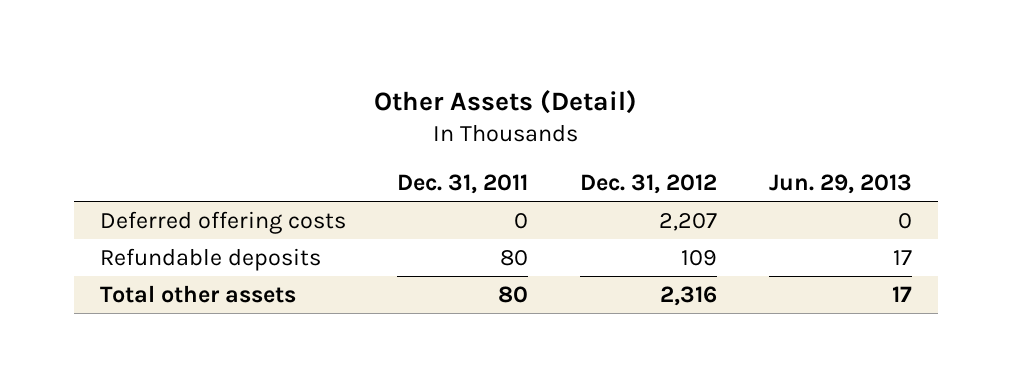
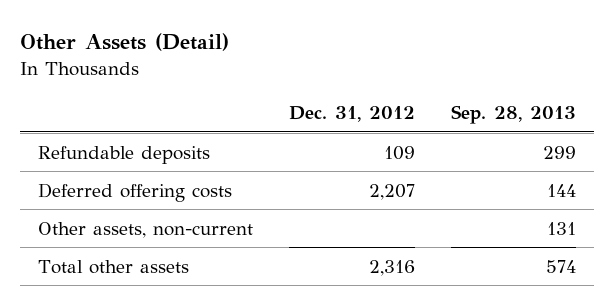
- | Dec. 31, 2011 | Dec. 31, 2012 | Jun. 29, 2013
+ | Dec. 31, 2012 | Sep. 28, 2013
moved down: Deferred offering costs | 2,207 | 144
+ Other assets, non-current | | 131

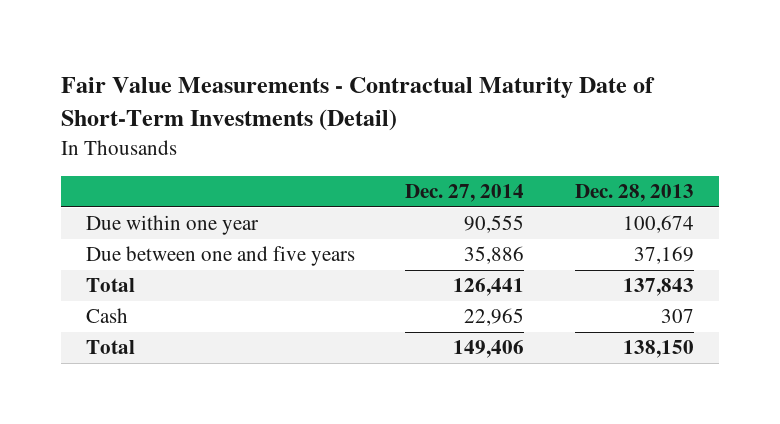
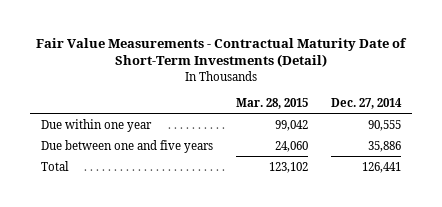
- | Dec. 27, 2014 | Dec. 28, 2013
+ | Mar. 28, 2015 | Dec. 27, 2014
- Cash | 22,965 | 307
- Total | 149,406 | 138,150

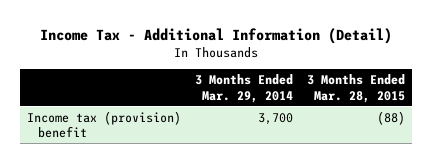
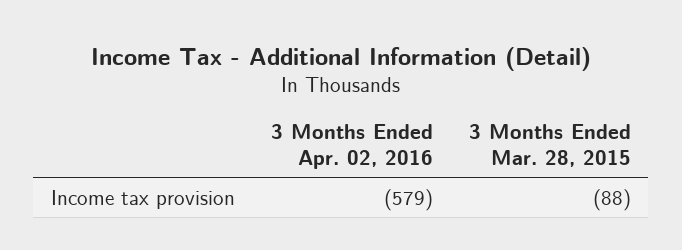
- | 3 Months Ended Mar. 29, 2014 | 3 Months Ended Mar. 28, 2015
+ | 3 Months Ended Apr. 02, 2016 | 3 Months Ended Mar. 28, 2015
- Income tax (provision) benefit | 3,700 | (88)
+ Income tax provision | (579) | (88)

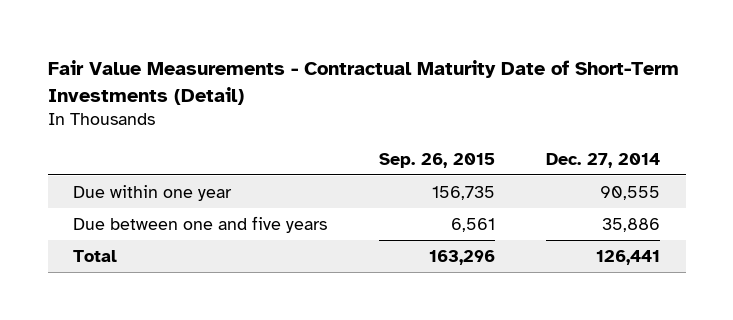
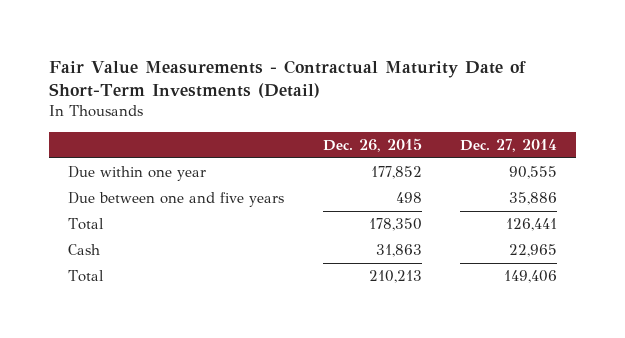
- | Sep. 26, 2015 | Dec. 27, 2014
+ | Dec. 26, 2015 | Dec. 27, 2014
+ Cash | 31,863 | 22,965
+ Total | 210,213 | 149,406

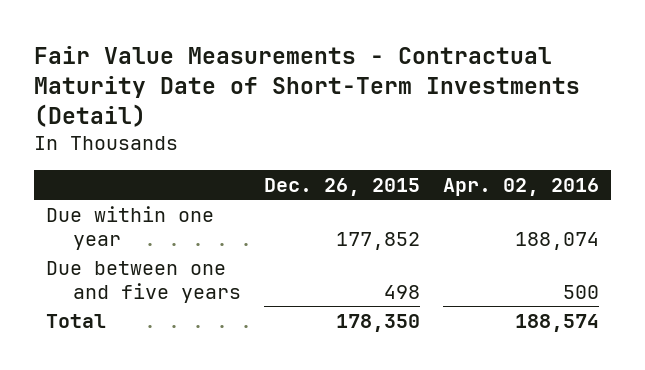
- | Dec. 26, 2015 | Dec. 27, 2014
+ | Dec. 26, 2015 | Apr. 02, 2016
- Cash | 31,863 | 22,965
- Total | 210,213 | 149,406

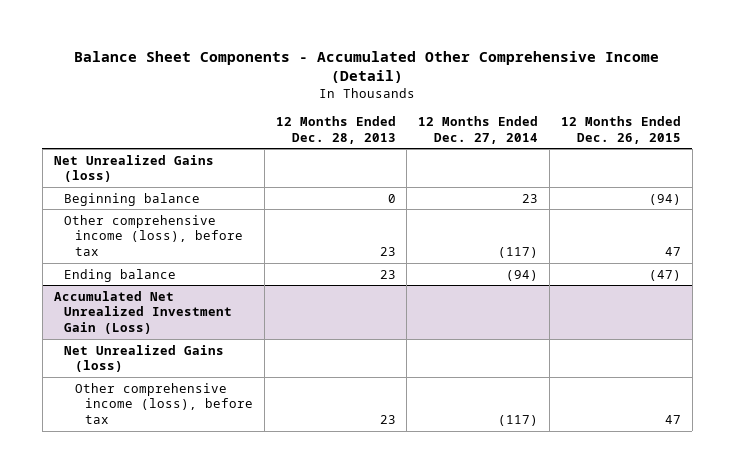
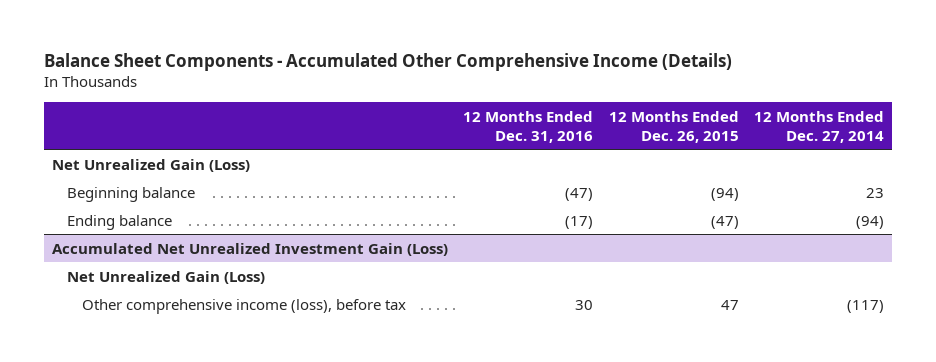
- Balance Sheet Components - Accumulated Other Comprehensive Income (Detail)
+ Balance Sheet Components - Accumulated Other Comprehensive Income (Details)
- | 12 Months Ended Dec. 28, 2013 | 12 Months Ended Dec. 27, 2014 | 12 Months Ended Dec. 26, 2015
+ | 12 Months Ended Dec. 31, 2016 | 12 Months Ended Dec. 26, 2015 | 12 Months Ended Dec. 27, 2014
- Net Unrealized Gains (loss)
+ Net Unrealized Gain (Loss)
- Other comprehensive income (loss), before tax | 23 | (117) | 47
@ Accumulated Net Unrealized Investment Gain (Loss)
- Net Unrealized Gains (loss)
+ Net Unrealized Gain (Loss)

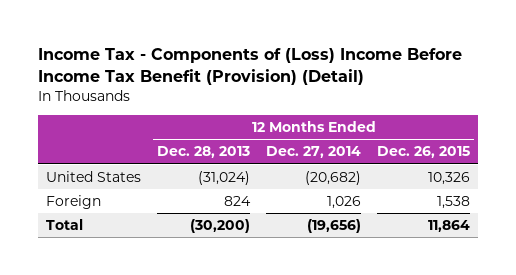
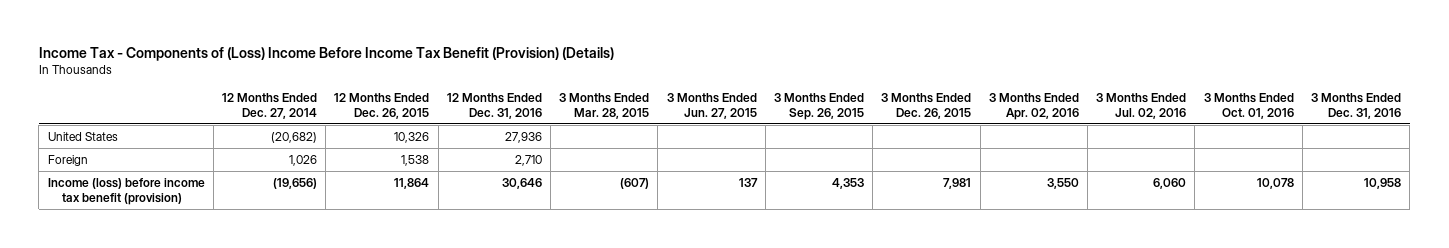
- Income Tax - Components of (Loss) Income Before Income Tax Benefit (Provision) (Detail)
+ Income Tax - Components of (Loss) Income Before Income Tax Benefit (Provision) (Details)
- | 12 Months Ended Dec. 28, 2013 | 12 Months Ended Dec. 27, 2014 | 12 Months Ended Dec. 26, 2015
+ | 12 Months Ended Dec. 27, 2014 | 12 Months Ended Dec. 26, 2015 | 12 Months Ended Dec. 31, 2016 | 3 Months Ended Mar. 28, 2015 | 3 Months Ended Jun. 27, 2015 | 3 Months Ended Sep. 26, 2015 | 3 Months Ended Dec. 26, 2015 | 3 Months Ended Apr. 02, 2016 | 3 Months Ended Jul. 02, 2016 | 3 Months Ended Oct. 01, 2016 | 3 Months Ended Dec. 31, 2016
- Total | (30,200) | (19,656) | 11,864
+ Income (loss) before income tax benefit (provision) | (19,656) | 11,864 | 30,646 | (607) | 137 | 4,353 | 7,981 | 3,550 | 6,060 | 10,078 | 10,958

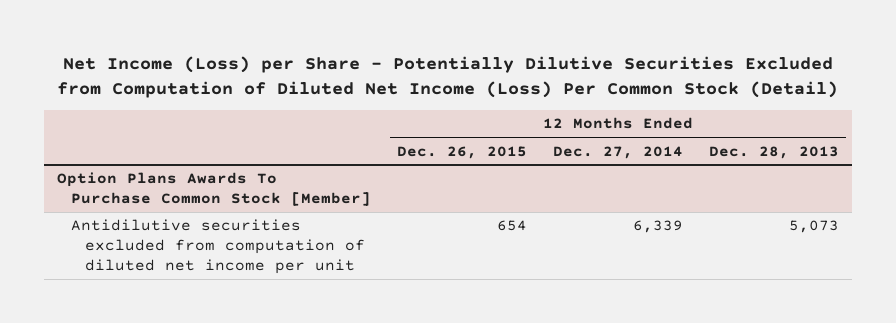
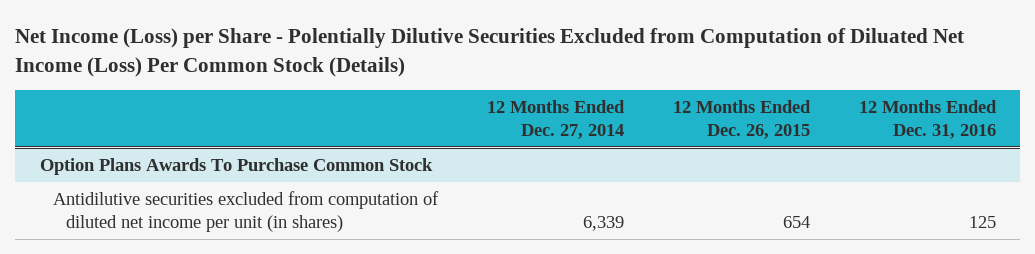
- Net Income (Loss) per Share - Potentially Dilutive Securities Excluded from Computation of Diluted Net Income (Loss) Per Common Stock (Detail)
+ Net Income (Loss) per Share - Polentially Dilutive Securities Excluded from Computation of Diluated Net Income (Loss) Per Common Stock (Details)
- | 12 Months Ended Dec. 26, 2015 | 12 Months Ended Dec. 27, 2014 | 12 Months Ended Dec. 28, 2013
+ | 12 Months Ended Dec. 27, 2014 | 12 Months Ended Dec. 26, 2015 | 12 Months Ended Dec. 31, 2016
- Option Plans Awards To Purchase Common Stock [Member]
- Antidilutive securities excluded from computation of diluted net income per unit | 654 | 6,339 | 5,073
+ Option Plans Awards To Purchase Common Stock
+ Antidilutive securities excluded from computation of diluted net income per unit (in shares) | 6,339 | 654 | 125

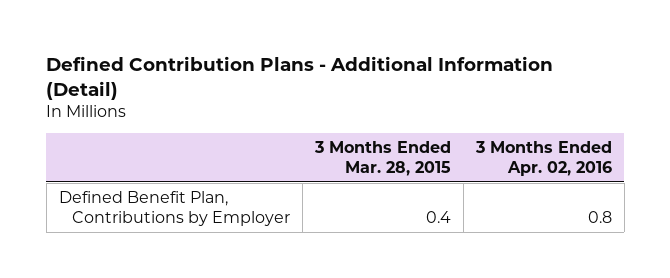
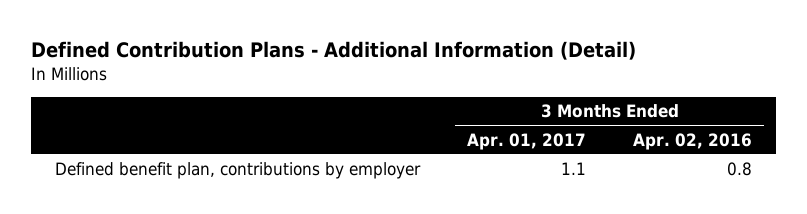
- | 3 Months Ended Mar. 28, 2015 | 3 Months Ended Apr. 02, 2016
+ | 3 Months Ended Apr. 01, 2017 | 3 Months Ended Apr. 02, 2016
- Defined Benefit Plan, Contributions by Employer | 0.4 | 0.8
+ Defined benefit plan, contributions by employer | 1.1 | 0.8

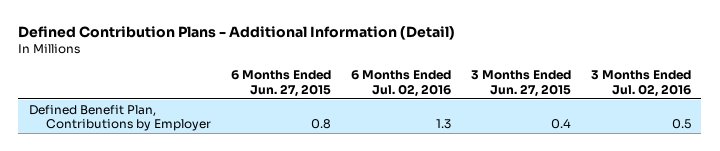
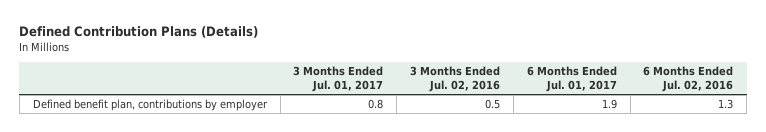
- Defined Contribution Plans - Additional Information (Detail)
+ Defined Contribution Plans (Details)
- | 6 Months Ended Jun. 27, 2015 | 6 Months Ended Jul. 02, 2016 | 3 Months Ended Jun. 27, 2015 | 3 Months Ended Jul. 02, 2016
+ | 3 Months Ended Jul. 01, 2017 | 3 Months Ended Jul. 02, 2016 | 6 Months Ended Jul. 01, 2017 | 6 Months Ended Jul. 02, 2016
- Defined Benefit Plan, Contributions by Employer | 0.8 | 1.3 | 0.4 | 0.5
+ Defined benefit plan, contributions by employer | 0.8 | 0.5 | 1.9 | 1.3

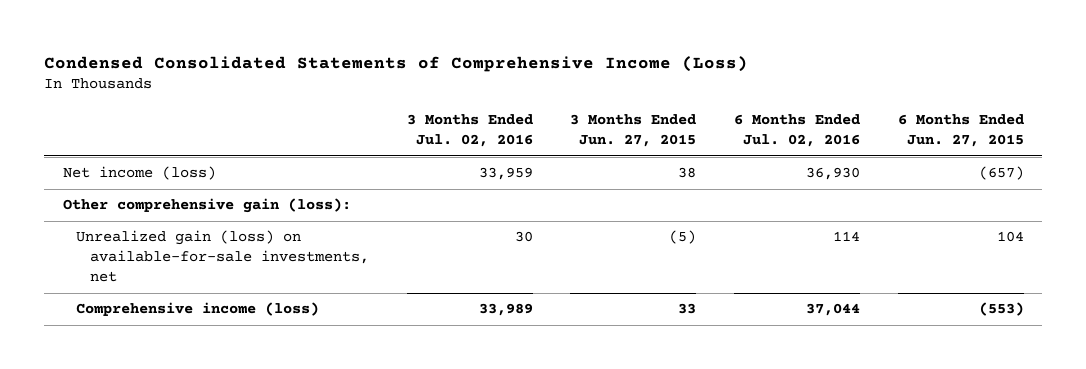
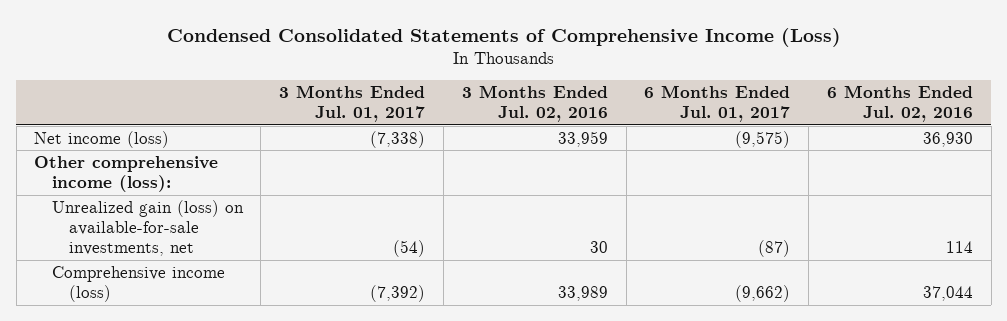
- | 3 Months Ended Jul. 02, 2016 | 3 Months Ended Jun. 27, 2015 | 6 Months Ended Jul. 02, 2016 | 6 Months Ended Jun. 27, 2015
+ | 3 Months Ended Jul. 01, 2017 | 3 Months Ended Jul. 02, 2016 | 6 Months Ended Jul. 01, 2017 | 6 Months Ended Jul. 02, 2016
- Other comprehensive gain (loss):
+ Other comprehensive income (loss):

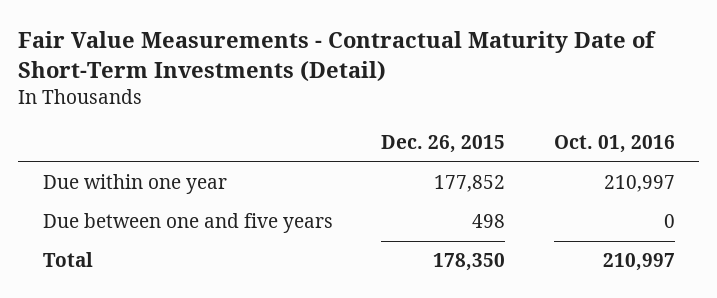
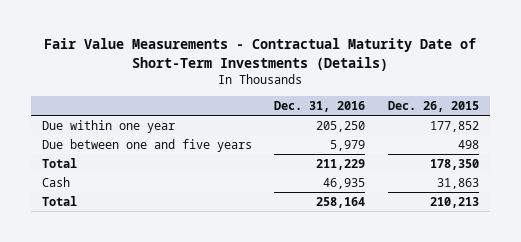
- Fair Value Measurements - Contractual Maturity Date of Short-Term Investments (Detail)
+ Fair Value Measurements - Contractual Maturity Date of Short-Term Investments (Details)
- | Dec. 26, 2015 | Oct. 01, 2016
+ | Dec. 31, 2016 | Dec. 26, 2015
+ Cash | 46,935 | 31,863
+ Total | 258,164 | 210,213

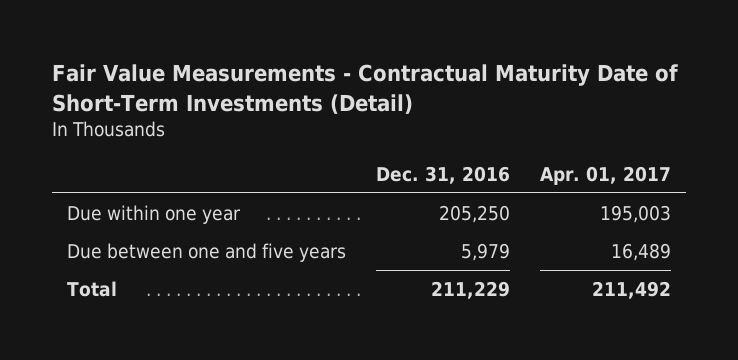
- Fair Value Measurements - Contractual Maturity Date of Short-Term Investments (Details)
+ Fair Value Measurements - Contractual Maturity Date of Short-Term Investments (Detail)
- | Dec. 31, 2016 | Dec. 26, 2015
+ | Dec. 31, 2016 | Apr. 01, 2017
- Cash | 46,935 | 31,863
- Total | 258,164 | 210,213

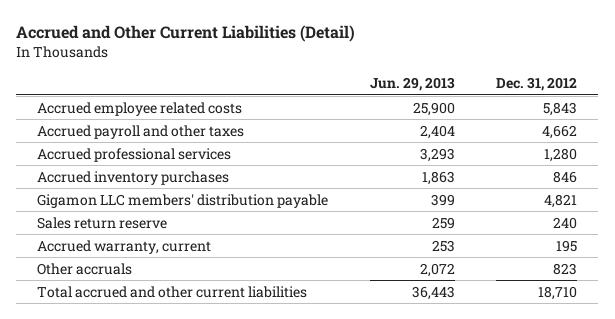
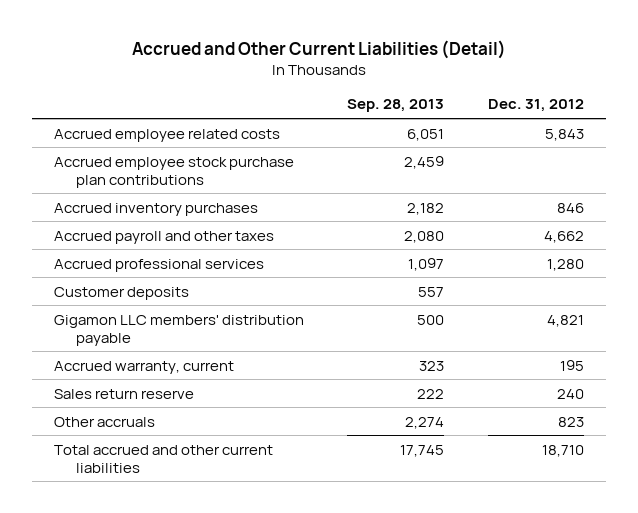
- | Jun. 29, 2013 | Dec. 31, 2012
+ | Sep. 28, 2013 | Dec. 31, 2012
+ Accrued employee stock purchase plan contributions | 2,459 |
moved up: Accrued inventory purchases | 2,182 | 846
+ Customer deposits | 557 |
moved down: Sales return reserve | 222 | 240

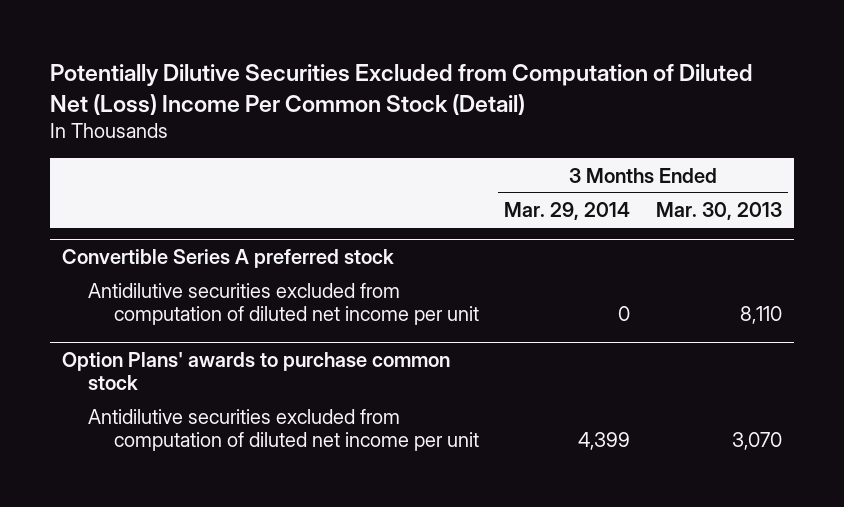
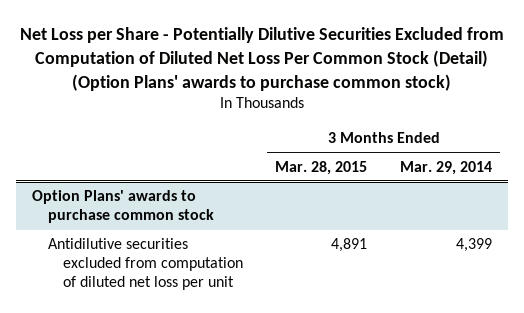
- Potentially Dilutive Securities Excluded from Computation of Diluted Net (Loss) Income Per Common Stock (Detail)
+ Net Loss per Share - Potentially Dilutive Securities Excluded from Computation of Diluted Net Loss Per Common Stock (Detail) (Option Plans' awards to purchase common stock)
- | 3 Months Ended Mar. 29, 2014 | 3 Months Ended Mar. 30, 2013
+ | 3 Months Ended Mar. 28, 2015 | 3 Months Ended Mar. 29, 2014
- Convertible Series A preferred stock
- Antidilutive securities excluded from computation of diluted net income per unit | 0 | 8,110
@ Option Plans' awards to purchase common stock
- Antidilutive securities excluded from computation of diluted net income per unit | 4,399 | 3,070
+ Antidilutive securities excluded from computation of diluted net loss per unit | 4,891 | 4,399

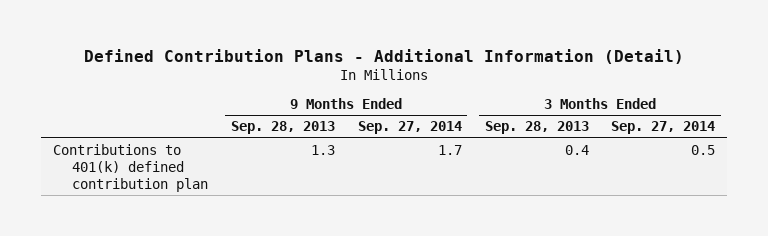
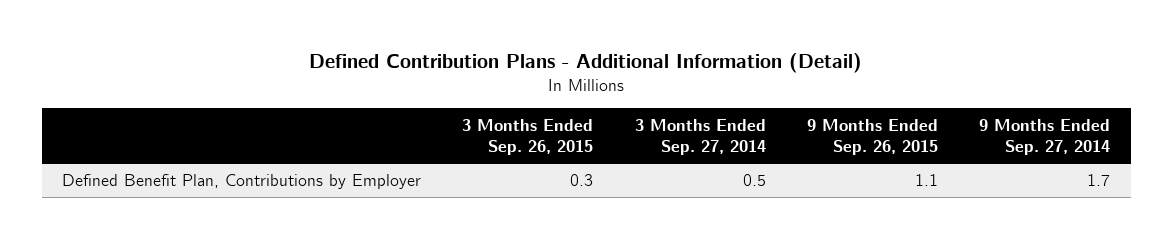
- | 9 Months Ended Sep. 28, 2013 | 9 Months Ended Sep. 27, 2014 | 3 Months Ended Sep. 28, 2013 | 3 Months Ended Sep. 27, 2014
+ | 3 Months Ended Sep. 26, 2015 | 3 Months Ended Sep. 27, 2014 | 9 Months Ended Sep. 26, 2015 | 9 Months Ended Sep. 27, 2014
- Contributions to 401(k) defined contribution plan | 1.3 | 1.7 | 0.4 | 0.5
+ Defined Benefit Plan, Contributions by Employer | 0.3 | 0.5 | 1.1 | 1.7

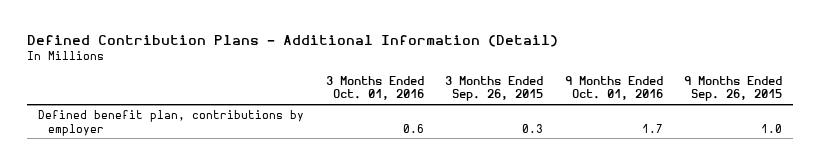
- | 3 Months Ended Sep. 26, 2015 | 3 Months Ended Sep. 27, 2014 | 9 Months Ended Sep. 26, 2015 | 9 Months Ended Sep. 27, 2014
+ | 3 Months Ended Oct. 01, 2016 | 3 Months Ended Sep. 26, 2015 | 9 Months Ended Oct. 01, 2016 | 9 Months Ended Sep. 26, 2015
- Defined Benefit Plan, Contributions by Employer | 0.3 | 0.5 | 1.1 | 1.7
+ Defined benefit plan, contributions by employer | 0.6 | 0.3 | 1.7 | 1.0

